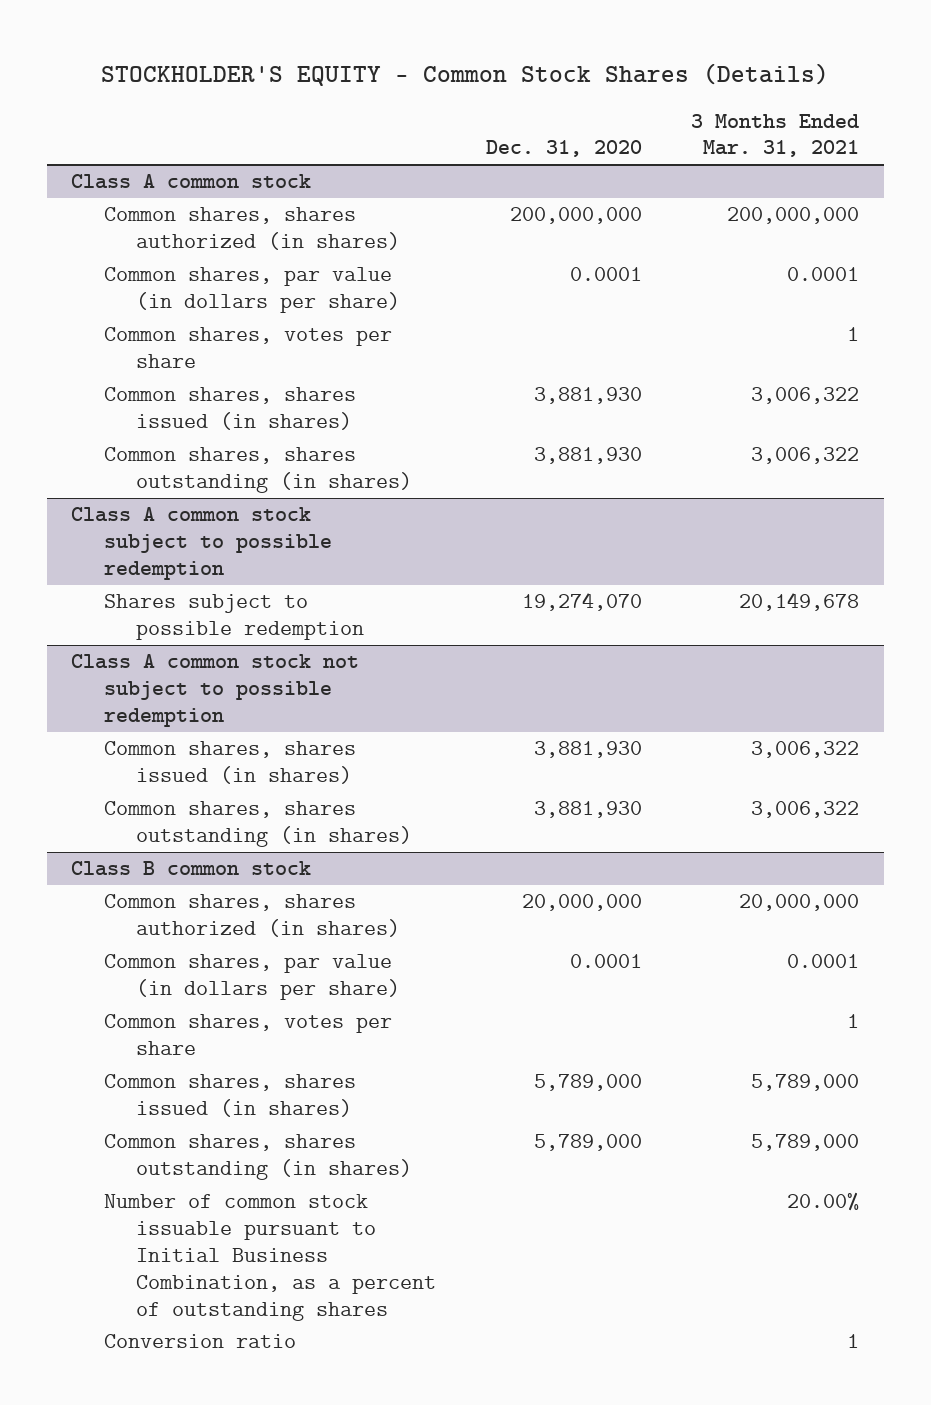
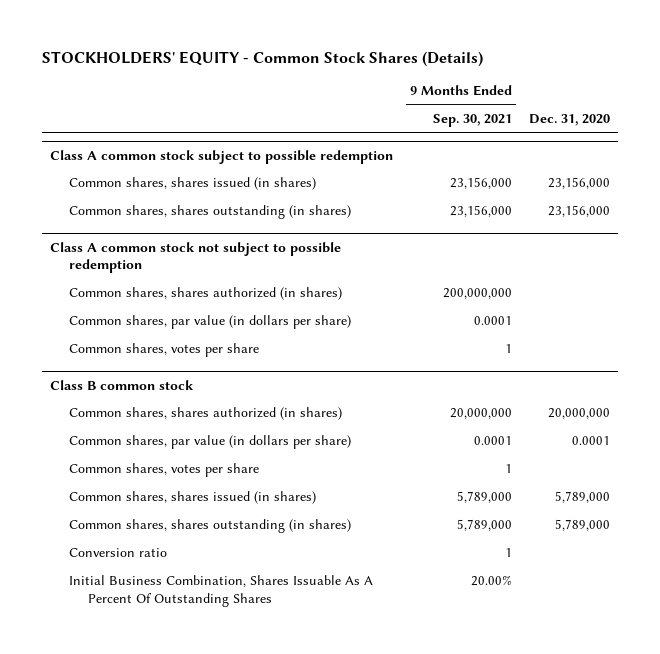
- STOCKHOLDER'S EQUITY - Common Stock Shares (Details)
+ STOCKHOLDERS' EQUITY - Common Stock Shares (Details)
- | Dec. 31, 2020 | 3 Months Ended Mar. 31, 2021
+ | 9 Months Ended Sep. 30, 2021 | Dec. 31, 2020
- Class A common stock
- Common shares, shares authorized (in shares) | 200,000,000 | 200,000,000
- Common shares, par value (in dollars per share) | 0.0001 | 0.0001
- Common shares, votes per share | | 1
- Common shares, shares issued (in shares) | 3,881,930 | 3,006,322
- Common shares, shares outstanding (in shares) | 3,881,930 | 3,006,322
@ Class A common stock subject to possible redemption
- Shares subject to possible redemption | 19,274,070 | 20,149,678
+ Common shares, shares issued (in shares) | 23,156,000 | 23,156,000
+ Common shares, shares outstanding (in shares) | 23,156,000 | 23,156,000
@ Class A common stock not subject to possible redemption
- Common shares, shares issued (in shares) | 3,881,930 | 3,006,322
- Common shares, shares outstanding (in shares) | 3,881,930 | 3,006,322
+ Common shares, shares authorized (in shares) | 200,000,000 |
+ Common shares, par value (in dollars per share) | 0.0001 |
+ Common shares, votes per share | 1 |
@ Class B common stock
- Number of common stock issuable pursuant to Initial Business Combination, as a percent of outstanding shares | | 20.00%
+ Initial Business Combination, Shares Issuable As A Percent Of Outstanding Shares | 20.00% |

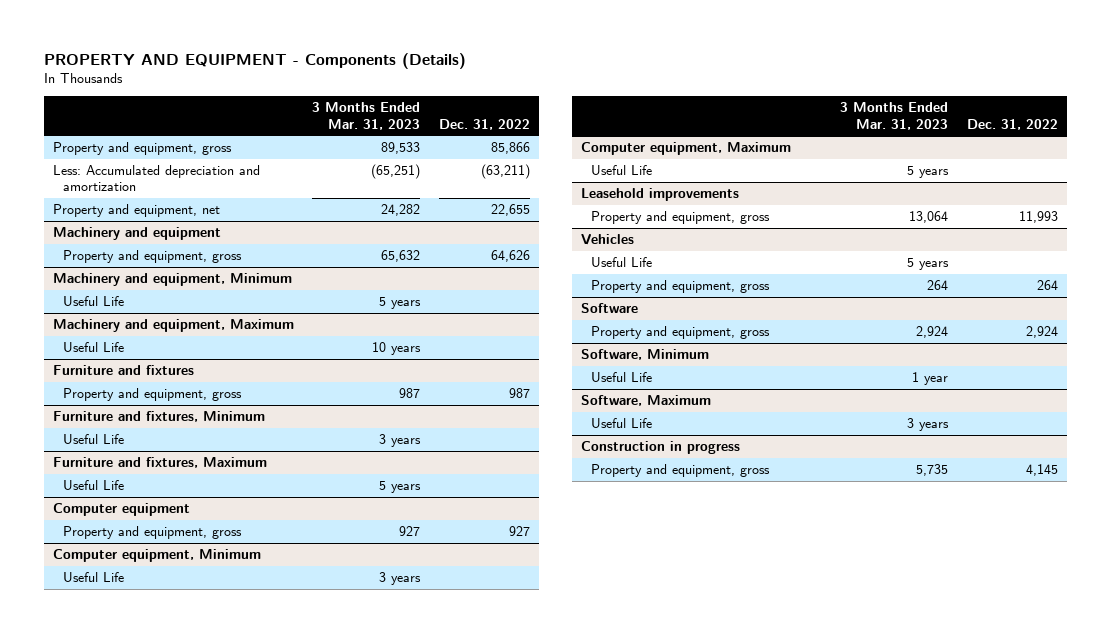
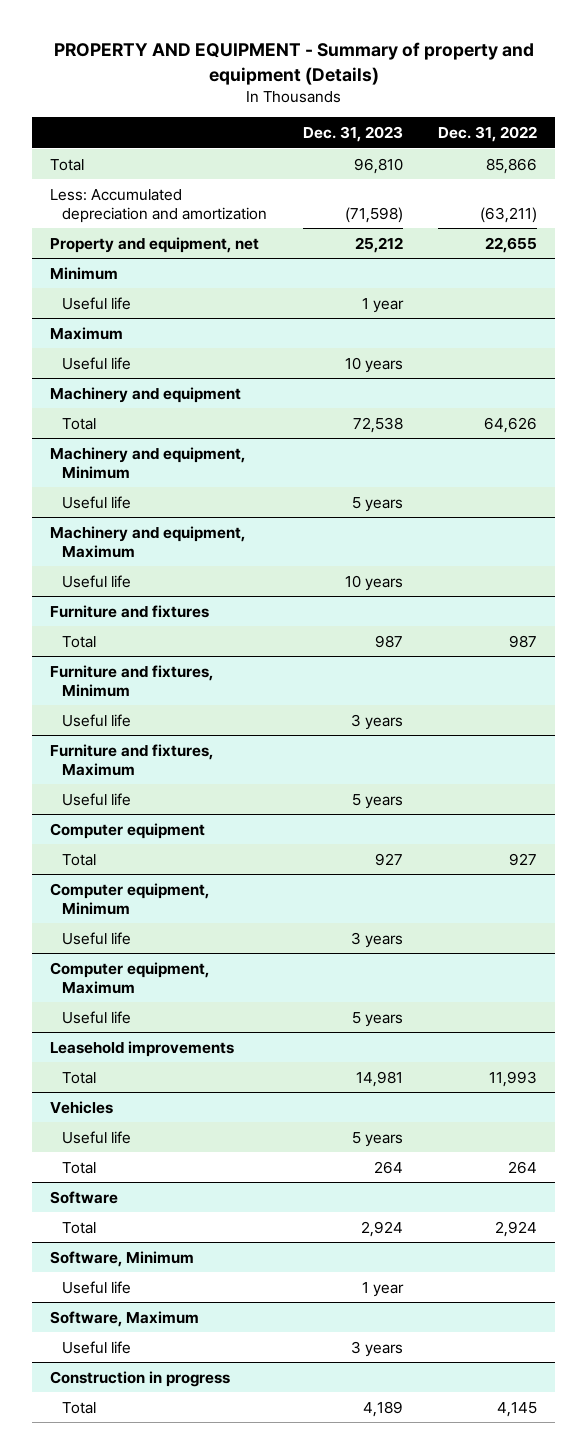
- PROPERTY AND EQUIPMENT - Components (Details)
+ PROPERTY AND EQUIPMENT - Summary of property and equipment (Details)
- | 3 Months Ended Mar. 31, 2023 | Dec. 31, 2022
+ | Dec. 31, 2023 | Dec. 31, 2022
- Property and equipment, gross | 89,533 | 85,866
+ Total | 96,810 | 85,866
+ Minimum
+ Useful life | 1 year |
+ Maximum
+ Useful life | 10 years |
@ Machinery and equipment
- Property and equipment, gross | 65,632 | 64,626
+ Total | 72,538 | 64,626
@ Machinery and equipment, Minimum
- Useful Life | 5 years |
+ Useful life | 5 years |
@ Machinery and equipment, Maximum
- Useful Life | 10 years |
+ Useful life | 10 years |
@ Furniture and fixtures
- Property and equipment, gross | 987 | 987
+ Total | 987 | 987
@ Furniture and fixtures, Minimum
- Useful Life | 3 years |
+ Useful life | 3 years |
@ Furniture and fixtures, Maximum
- Useful Life | 5 years |
+ Useful life | 5 years |
@ Computer equipment
- Property and equipment, gross | 927 | 927
+ Total | 927 | 927
@ Computer equipment, Minimum
- Useful Life | 3 years |
+ Useful life | 3 years |
@ Computer equipment, Maximum
- Useful Life | 5 years |
+ Useful life | 5 years |
@ Leasehold improvements
- Property and equipment, gross | 13,064 | 11,993
+ Total | 14,981 | 11,993
@ Vehicles
- Useful Life | 5 years |
- Property and equipment, gross | 264 | 264
+ Useful life | 5 years |
+ Total | 264 | 264
@ Software
- Property and equipment, gross | 2,924 | 2,924
+ Total | 2,924 | 2,924
@ Software, Minimum
- Useful Life | 1 year |
+ Useful life | 1 year |
@ Software, Maximum
- Useful Life | 3 years |
+ Useful life | 3 years |
@ Construction in progress
- Property and equipment, gross | 5,735 | 4,145
+ Total | 4,189 | 4,145

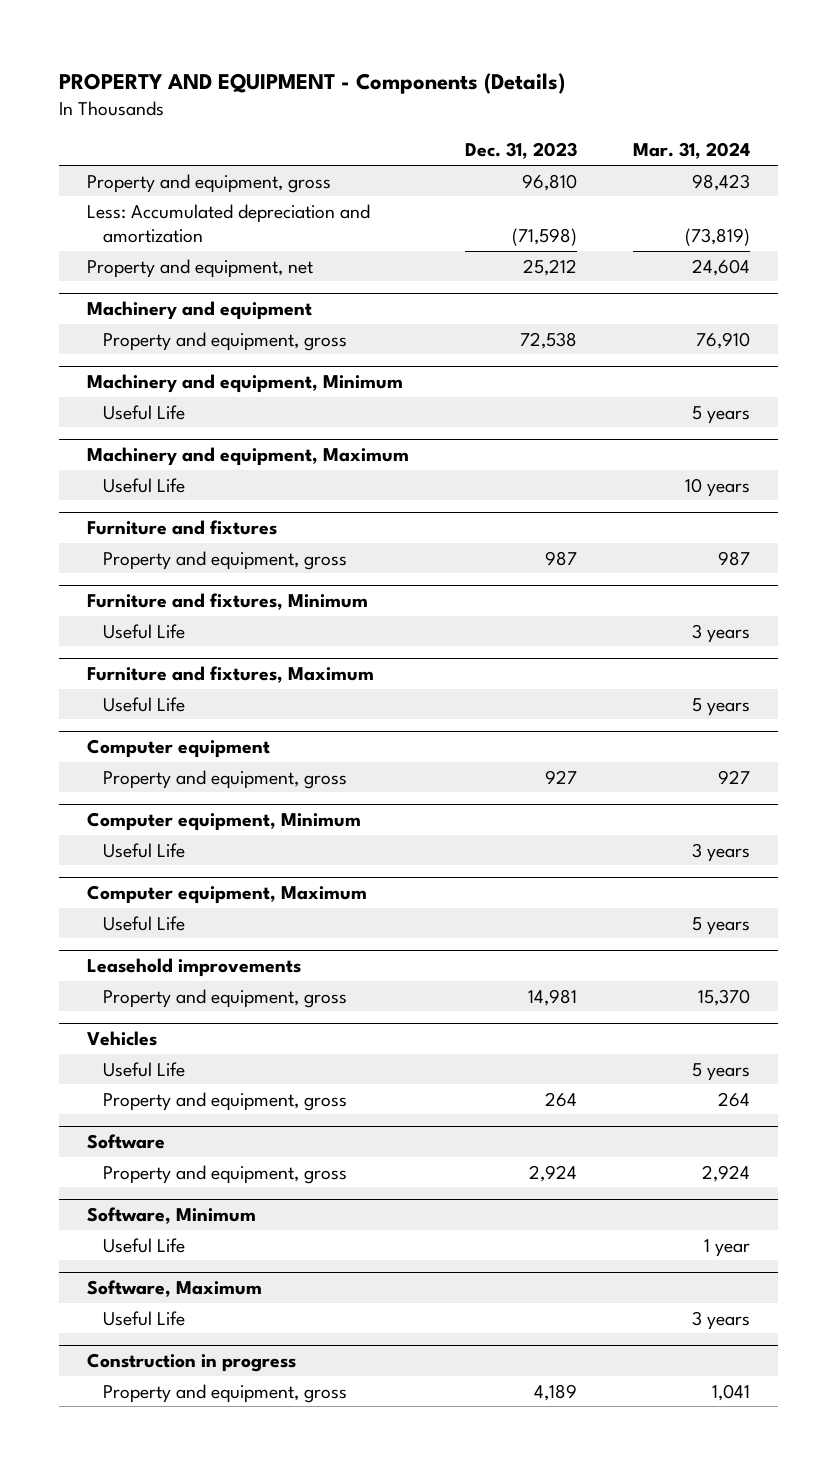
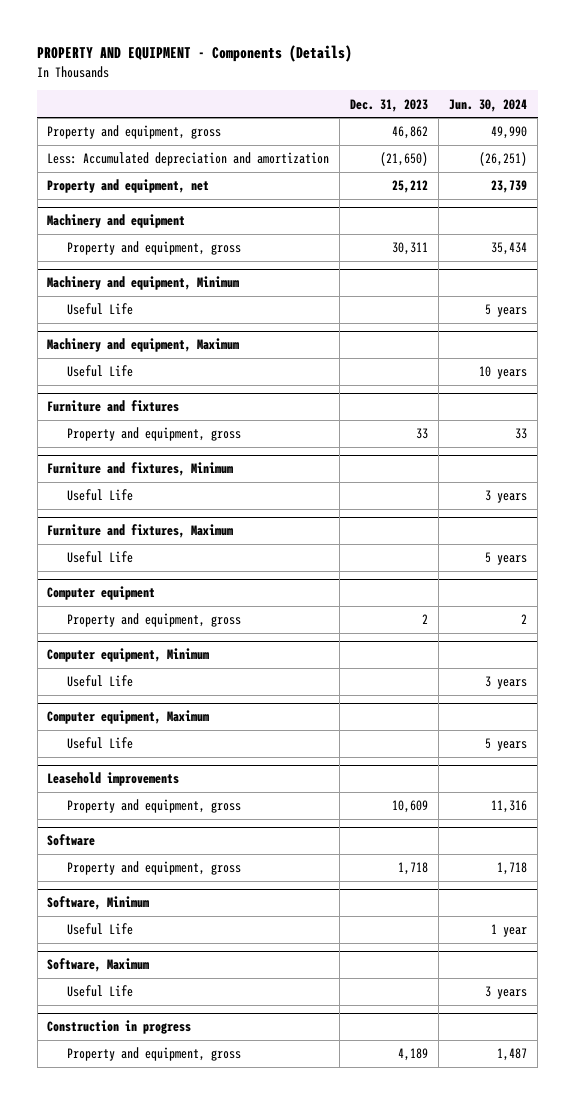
- | Dec. 31, 2023 | Mar. 31, 2024
+ | Dec. 31, 2023 | Jun. 30, 2024
- Property and equipment, gross | 96,810 | 98,423
- Less: Accumulated depreciation and amortization | (71,598) | (73,819)
+ Property and equipment, gross | 46,862 | 49,990
+ Less: Accumulated depreciation and amortization | (21,650) | (26,251)
@ Machinery and equipment
- Property and equipment, gross | 72,538 | 76,910
+ Property and equipment, gross | 30,311 | 35,434
@ Furniture and fixtures
- Property and equipment, gross | 987 | 987
+ Property and equipment, gross | 33 | 33
@ Computer equipment
- Property and equipment, gross | 927 | 927
+ Property and equipment, gross | 2 | 2
@ Leasehold improvements
- Property and equipment, gross | 14,981 | 15,370
- Vehicles
- Useful Life | | 5 years
- Property and equipment, gross | 264 | 264
@ Leasehold improvements
+ Property and equipment, gross | 10,609 | 11,316
@ Software
- Property and equipment, gross | 2,924 | 2,924
+ Property and equipment, gross | 1,718 | 1,718

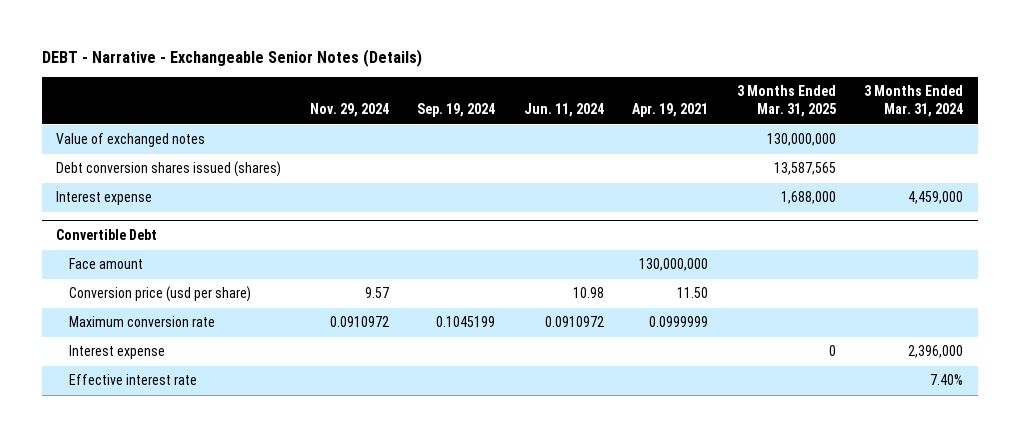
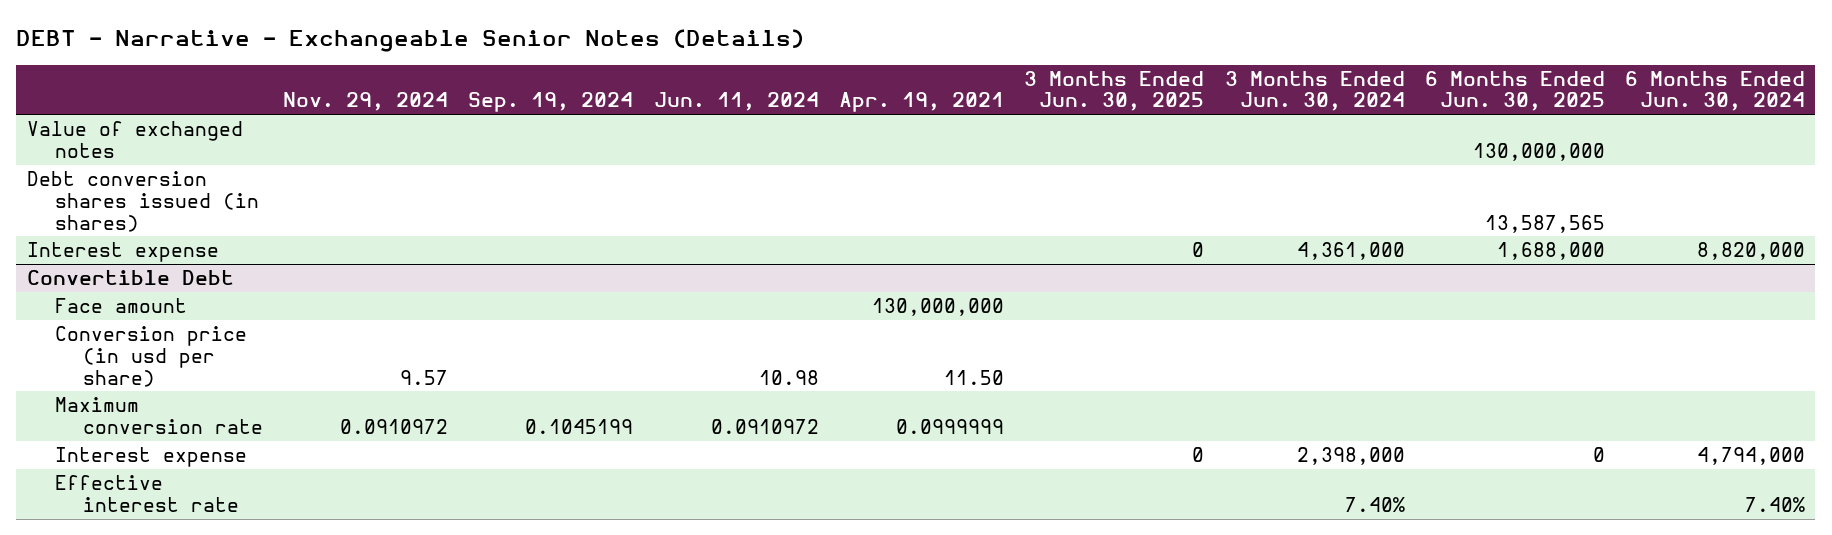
- | Nov. 29, 2024 | Sep. 19, 2024 | Jun. 11, 2024 | Apr. 19, 2021 | 3 Months Ended Mar. 31, 2025 | 3 Months Ended Mar. 31, 2024
+ | Nov. 29, 2024 | Sep. 19, 2024 | Jun. 11, 2024 | Apr. 19, 2021 | 3 Months Ended Jun. 30, 2025 | 3 Months Ended Jun. 30, 2024 | 6 Months Ended Jun. 30, 2025 | 6 Months Ended Jun. 30, 2024
- Debt conversion shares issued (shares) | | | | | 13,587,565 |
+ Debt conversion shares issued (in shares) | | | | | | | 13,587,565 |
@ Convertible Debt
- Conversion price (usd per share) | 9.57 | | 10.98 | 11.50 | |
+ Conversion price (in usd per share) | 9.57 | | 10.98 | 11.50 | | | |

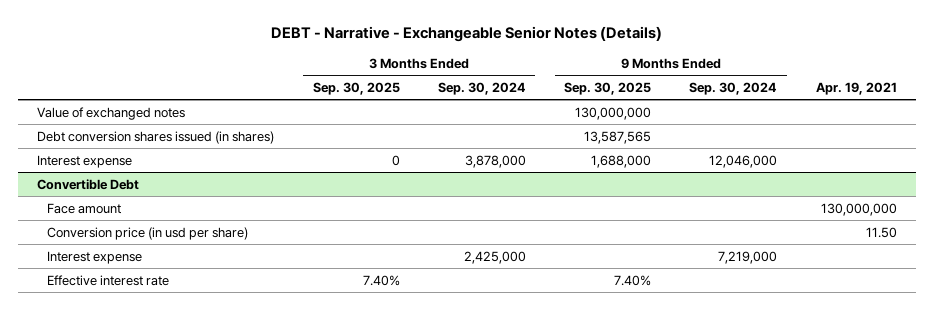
- | Nov. 29, 2024 | Sep. 19, 2024 | Jun. 11, 2024 | Apr. 19, 2021 | 3 Months Ended Jun. 30, 2025 | 3 Months Ended Jun. 30, 2024 | 6 Months Ended Jun. 30, 2025 | 6 Months Ended Jun. 30, 2024
+ | 3 Months Ended Sep. 30, 2025 | 3 Months Ended Sep. 30, 2024 | 9 Months Ended Sep. 30, 2025 | 9 Months Ended Sep. 30, 2024 | Apr. 19, 2021
@ Convertible Debt
- Maximum conversion rate | 0.0910972 | 0.1045199 | 0.0910972 | 0.0999999 | | | |

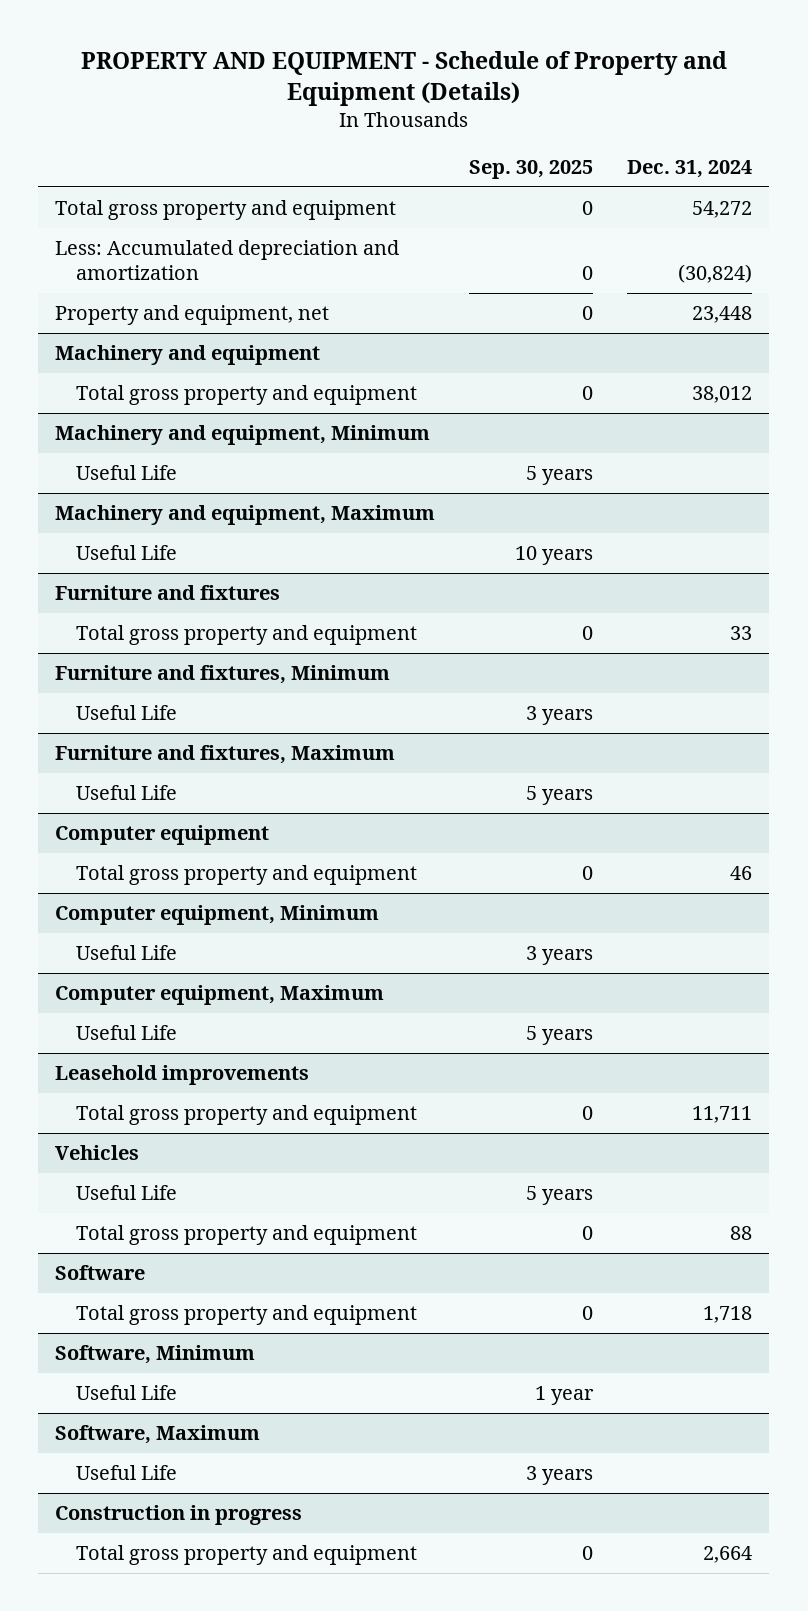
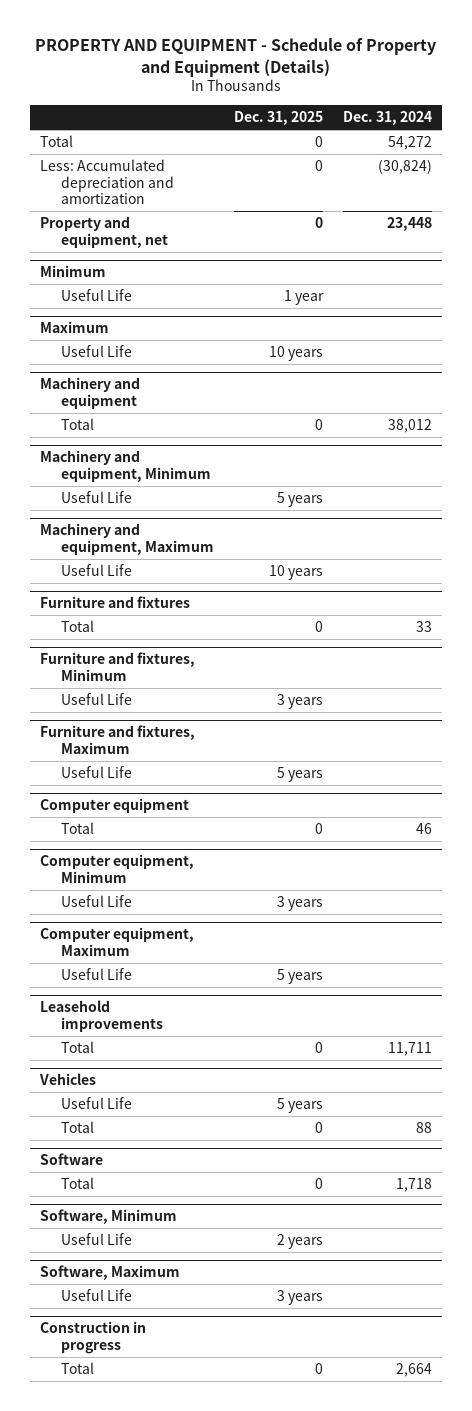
- | Sep. 30, 2025 | Dec. 31, 2024
+ | Dec. 31, 2025 | Dec. 31, 2024
- Total gross property and equipment | 0 | 54,272
+ Total | 0 | 54,272
+ Minimum
+ Useful Life | 1 year |
+ Maximum
+ Useful Life | 10 years |
@ Machinery and equipment
- Total gross property and equipment | 0 | 38,012
+ Total | 0 | 38,012
@ Furniture and fixtures
- Total gross property and equipment | 0 | 33
+ Total | 0 | 33
@ Computer equipment
- Total gross property and equipment | 0 | 46
+ Total | 0 | 46
@ Leasehold improvements
- Total gross property and equipment | 0 | 11,711
+ Total | 0 | 11,711
@ Vehicles
- Total gross property and equipment | 0 | 88
+ Total | 0 | 88
@ Software
- Total gross property and equipment | 0 | 1,718
+ Total | 0 | 1,718
@ Construction in progress
- Total gross property and equipment | 0 | 2,664
+ Total | 0 | 2,664

